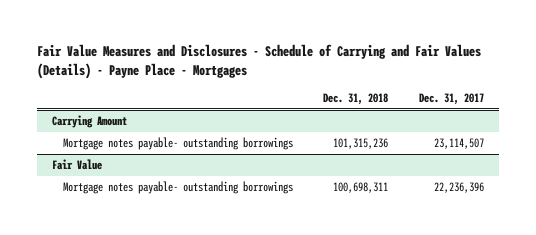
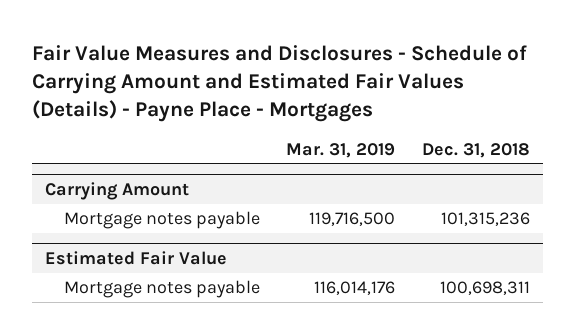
- Fair Value Measures and Disclosures - Schedule of Carrying and Fair Values (Details) - Payne Place - Mortgages
+ Fair Value Measures and Disclosures - Schedule of Carrying Amount and Estimated Fair Values (Details) - Payne Place - Mortgages
- | Dec. 31, 2018 | Dec. 31, 2017
+ | Mar. 31, 2019 | Dec. 31, 2018
@ Carrying Amount
- Mortgage notes payable- outstanding borrowings | 101,315,236 | 23,114,507
- Fair Value
- Mortgage notes payable- outstanding borrowings | 100,698,311 | 22,236,396
@ Carrying Amount
+ Mortgage notes payable | 119,716,500 | 101,315,236
+ Estimated Fair Value
+ Mortgage notes payable | 116,014,176 | 100,698,311

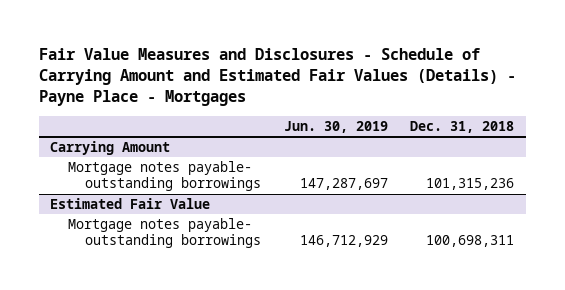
- | Mar. 31, 2019 | Dec. 31, 2018
+ | Jun. 30, 2019 | Dec. 31, 2018
@ Carrying Amount
- Mortgage notes payable | 119,716,500 | 101,315,236
+ Mortgage notes payable- outstanding borrowings | 147,287,697 | 101,315,236
@ Estimated Fair Value
- Mortgage notes payable | 116,014,176 | 100,698,311
+ Mortgage notes payable- outstanding borrowings | 146,712,929 | 100,698,311

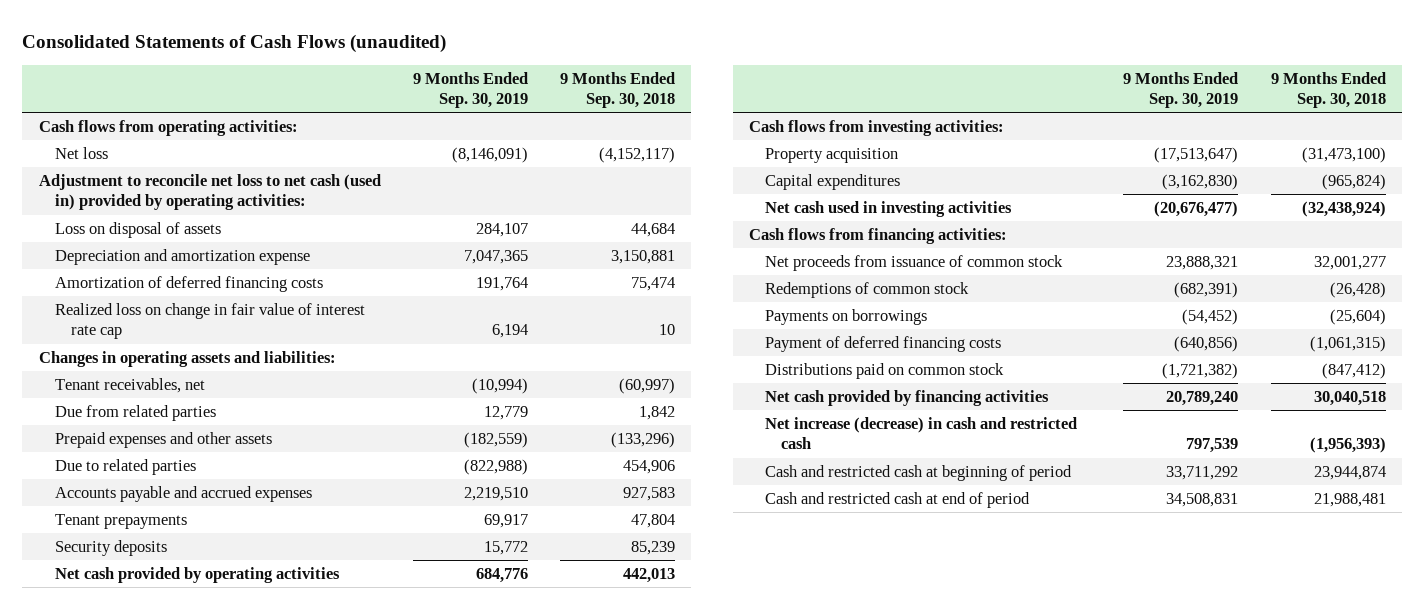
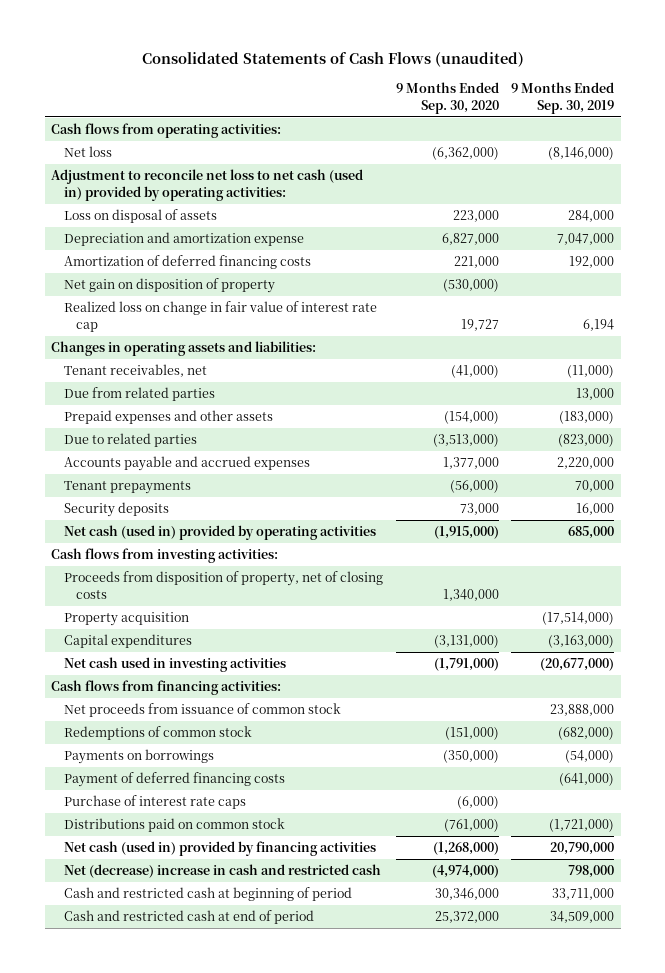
- | 9 Months Ended Sep. 30, 2019 | 9 Months Ended Sep. 30, 2018
+ | 9 Months Ended Sep. 30, 2020 | 9 Months Ended Sep. 30, 2019
- Net loss | (8,146,091) | (4,152,117)
+ Net loss | (6,362,000) | (8,146,000)
- Loss on disposal of assets | 284,107 | 44,684
- Depreciation and amortization expense | 7,047,365 | 3,150,881
- Amortization of deferred financing costs | 191,764 | 75,474
+ Loss on disposal of assets | 223,000 | 284,000
+ Depreciation and amortization expense | 6,827,000 | 7,047,000
+ Amortization of deferred financing costs | 221,000 | 192,000
+ Net gain on disposition of property | (530,000) |
- Tenant receivables, net | (10,994) | (60,997)
- Due from related parties | 12,779 | 1,842
- Prepaid expenses and other assets | (182,559) | (133,296)
- Due to related parties | (822,988) | 454,906
- Accounts payable and accrued expenses | 2,219,510 | 927,583
- Tenant prepayments | 69,917 | 47,804
- Security deposits | 15,772 | 85,239
- Net cash provided by operating activities | 684,776 | 442,013
+ Tenant receivables, net | (41,000) | (11,000)
+ Due from related parties | | 13,000
+ Prepaid expenses and other assets | (154,000) | (183,000)
+ Due to related parties | (3,513,000) | (823,000)
+ Accounts payable and accrued expenses | 1,377,000 | 2,220,000
+ Tenant prepayments | (56,000) | 70,000
+ Security deposits | 73,000 | 16,000
+ Net cash (used in) provided by operating activities | (1,915,000) | 685,000
- Property acquisition | (17,513,647) | (31,473,100)
- Capital expenditures | (3,162,830) | (965,824)
- Net cash used in investing activities | (20,676,477) | (32,438,924)
+ Proceeds from disposition of property, net of closing costs | 1,340,000 |
+ Property acquisition | | (17,514,000)
+ Capital expenditures | (3,131,000) | (3,163,000)
+ Net cash used in investing activities | (1,791,000) | (20,677,000)
- Net proceeds from issuance of common stock | 23,888,321 | 32,001,277
- Redemptions of common stock | (682,391) | (26,428)
- Payments on borrowings | (54,452) | (25,604)
- Payment of deferred financing costs | (640,856) | (1,061,315)
- Distributions paid on common stock | (1,721,382) | (847,412)
- Net cash provided by financing activities | 20,789,240 | 30,040,518
- Net increase (decrease) in cash and restricted cash | 797,539 | (1,956,393)
- Cash and restricted cash at beginning of period | 33,711,292 | 23,944,874
- Cash and restricted cash at end of period | 34,508,831 | 21,988,481
+ Net proceeds from issuance of common stock | | 23,888,000
+ Redemptions of common stock | (151,000) | (682,000)
+ Payments on borrowings | (350,000) | (54,000)
+ Payment of deferred financing costs | | (641,000)
+ Purchase of interest rate caps | (6,000) |
+ Distributions paid on common stock | (761,000) | (1,721,000)
+ Net cash (used in) provided by financing activities | (1,268,000) | 20,790,000
+ Net (decrease) increase in cash and restricted cash | (4,974,000) | 798,000
+ Cash and restricted cash at beginning of period | 30,346,000 | 33,711,000
+ Cash and restricted cash at end of period | 25,372,000 | 34,509,000

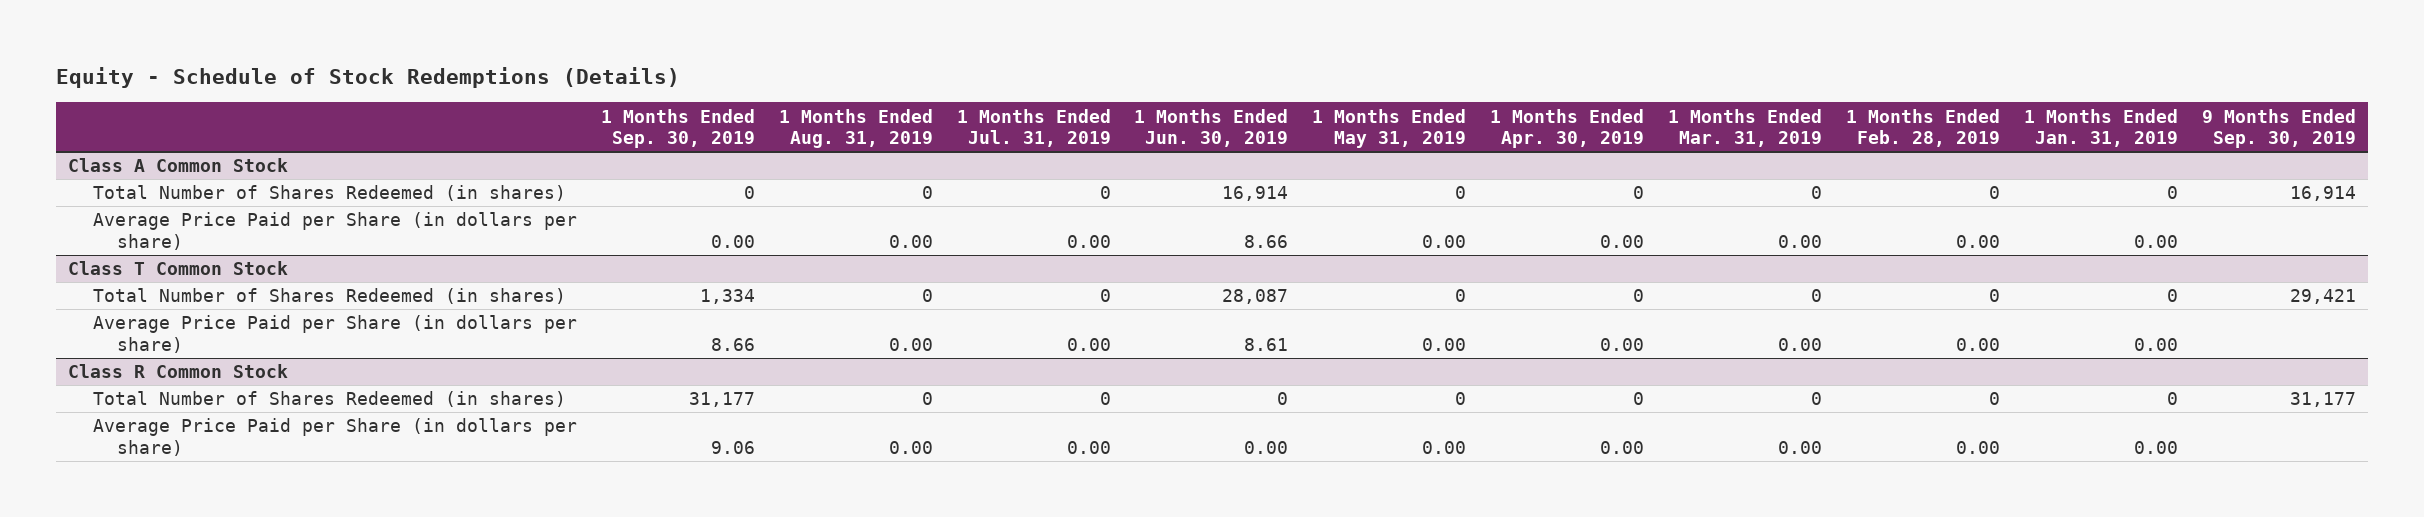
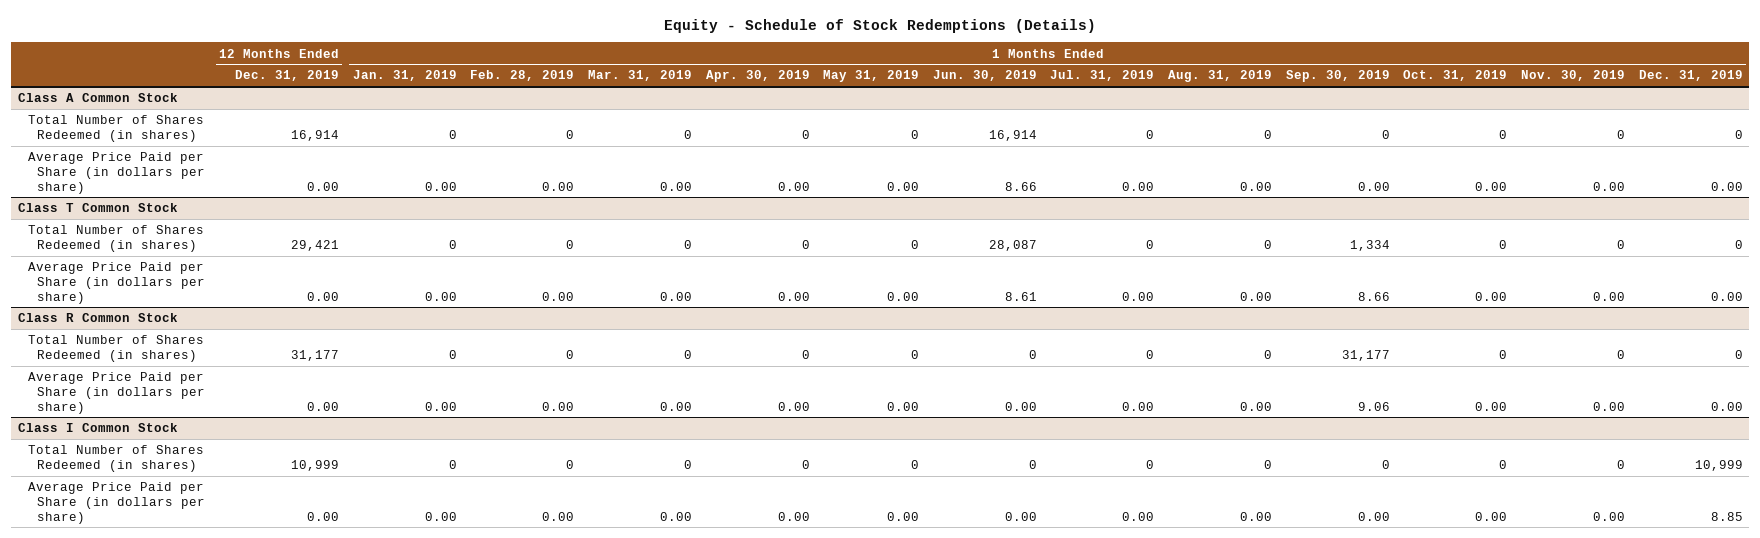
- | 1 Months Ended Sep. 30, 2019 | 1 Months Ended Aug. 31, 2019 | 1 Months Ended Jul. 31, 2019 | 1 Months Ended Jun. 30, 2019 | 1 Months Ended May 31, 2019 | 1 Months Ended Apr. 30, 2019 | 1 Months Ended Mar. 31, 2019 | 1 Months Ended Feb. 28, 2019 | 1 Months Ended Jan. 31, 2019 | 9 Months Ended Sep. 30, 2019
+ | 12 Months Ended Dec. 31, 2019 | 1 Months Ended Jan. 31, 2019 | 1 Months Ended Feb. 28, 2019 | 1 Months Ended Mar. 31, 2019 | 1 Months Ended Apr. 30, 2019 | 1 Months Ended May 31, 2019 | 1 Months Ended Jun. 30, 2019 | 1 Months Ended Jul. 31, 2019 | 1 Months Ended Aug. 31, 2019 | 1 Months Ended Sep. 30, 2019 | 1 Months Ended Oct. 31, 2019 | 1 Months Ended Nov. 30, 2019 | 1 Months Ended Dec. 31, 2019
+ Class I Common Stock
+ Total Number of Shares Redeemed (in shares) | 10,999 | 0 | 0 | 0 | 0 | 0 | 0 | 0 | 0 | 0 | 0 | 0 | 10,999
+ Average Price Paid per Share (in dollars per share) | 0.00 | 0.00 | 0.00 | 0.00 | 0.00 | 0.00 | 0.00 | 0.00 | 0.00 | 0.00 | 0.00 | 0.00 | 8.85

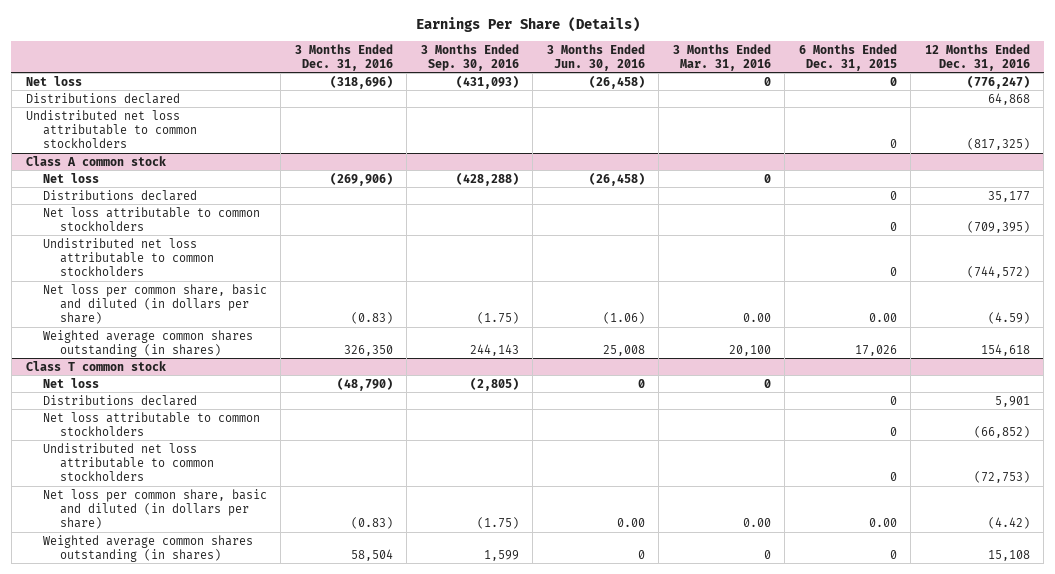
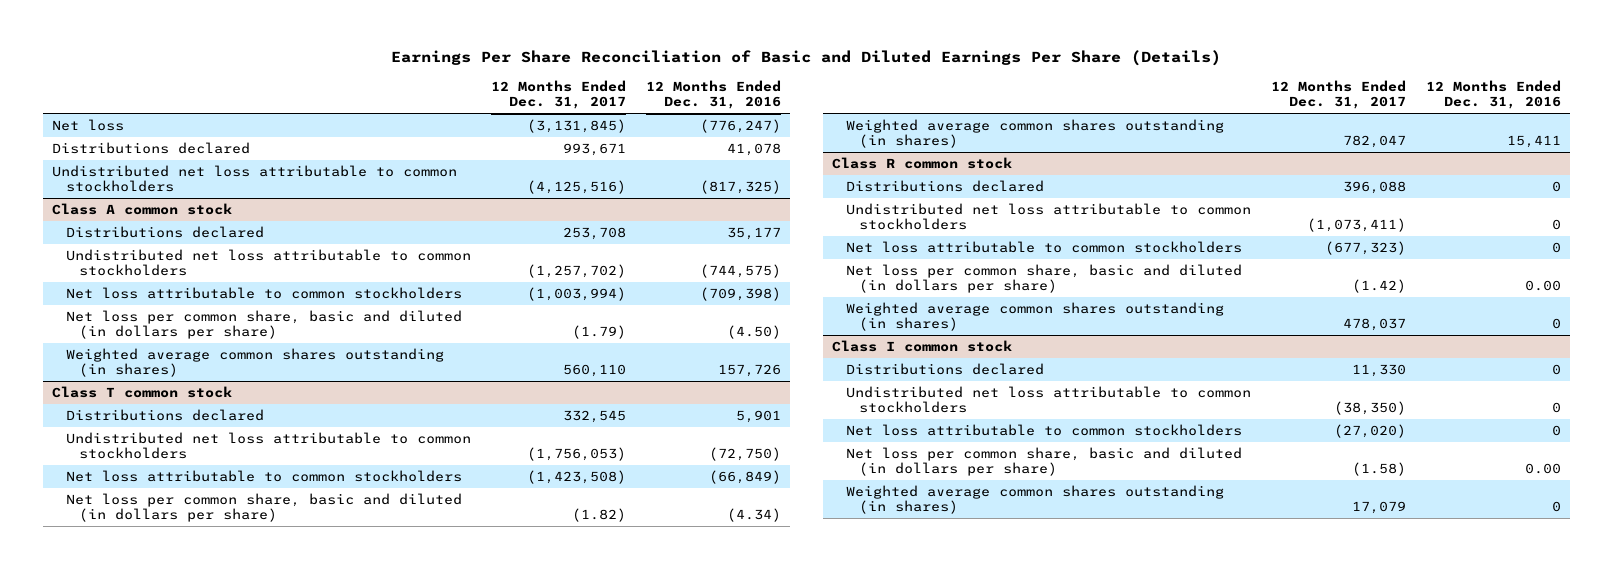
- Earnings Per Share (Details)
+ Earnings Per Share Reconciliation of Basic and Diluted Earnings Per Share (Details)
- | 3 Months Ended Dec. 31, 2016 | 3 Months Ended Sep. 30, 2016 | 3 Months Ended Jun. 30, 2016 | 3 Months Ended Mar. 31, 2016 | 6 Months Ended Dec. 31, 2015 | 12 Months Ended Dec. 31, 2016
+ | 12 Months Ended Dec. 31, 2017 | 12 Months Ended Dec. 31, 2016
- Distributions declared | | | | | | 64,868
+ Distributions declared | 993,671 | 41,078
@ Class A common stock
- Net loss | (269,906) | (428,288) | (26,458) | 0 | |
- Net loss attributable to common stockholders | | | | | 0 | (709,395)
- Undistributed net loss attributable to common stockholders | | | | | 0 | (744,572)
- Net loss per common share, basic and diluted (in dollars per share) | (0.83) | (1.75) | (1.06) | 0.00 | 0.00 | (4.59)
- Weighted average common shares outstanding (in shares) | 326,350 | 244,143 | 25,008 | 20,100 | 17,026 | 154,618
+ Undistributed net loss attributable to common stockholders | (1,257,702) | (744,575)
+ Net loss attributable to common stockholders | (1,003,994) | (709,398)
+ Net loss per common share, basic and diluted (in dollars per share) | (1.79) | (4.50)
+ Weighted average common shares outstanding (in shares) | 560,110 | 157,726
@ Class T common stock
- Net loss | (48,790) | (2,805) | 0 | 0 | |
- Net loss attributable to common stockholders | | | | | 0 | (66,852)
- Undistributed net loss attributable to common stockholders | | | | | 0 | (72,753)
- Net loss per common share, basic and diluted (in dollars per share) | (0.83) | (1.75) | 0.00 | 0.00 | 0.00 | (4.42)
- Weighted average common shares outstanding (in shares) | 58,504 | 1,599 | 0 | 0 | 0 | 15,108
+ Undistributed net loss attributable to common stockholders | (1,756,053) | (72,750)
+ Net loss attributable to common stockholders | (1,423,508) | (66,849)
+ Net loss per common share, basic and diluted (in dollars per share) | (1.82) | (4.34)
+ Weighted average common shares outstanding (in shares) | 782,047 | 15,411
+ Class R common stock
+ Distributions declared | 396,088 | 0
+ Undistributed net loss attributable to common stockholders | (1,073,411) | 0
+ Net loss attributable to common stockholders | (677,323) | 0
+ Net loss per common share, basic and diluted (in dollars per share) | (1.42) | 0.00
+ Weighted average common shares outstanding (in shares) | 478,037 | 0
+ Class I common stock
+ Distributions declared | 11,330 | 0
+ Undistributed net loss attributable to common stockholders | (38,350) | 0
+ Net loss attributable to common stockholders | (27,020) | 0
+ Net loss per common share, basic and diluted (in dollars per share) | (1.58) | 0.00
+ Weighted average common shares outstanding (in shares) | 17,079 | 0

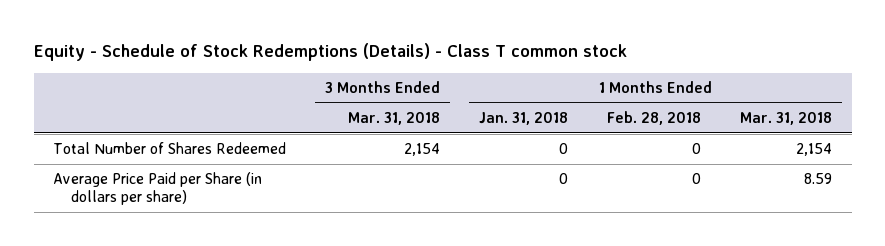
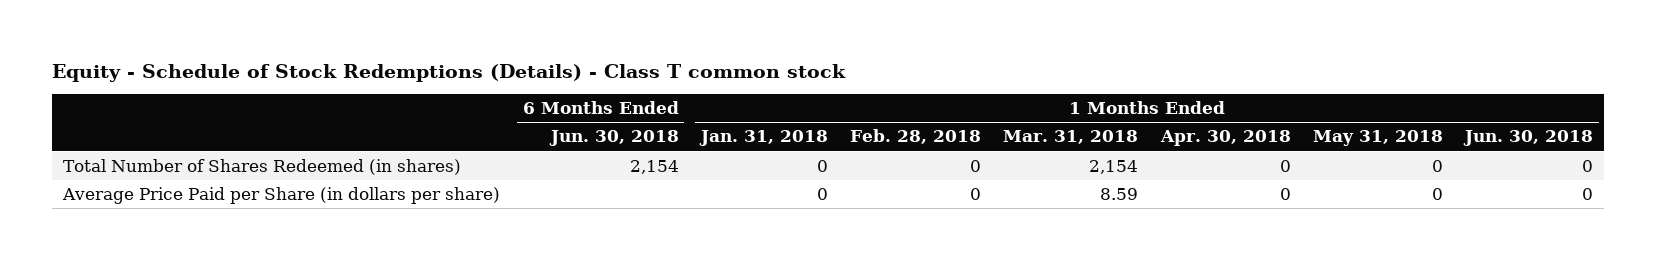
- | 3 Months Ended Mar. 31, 2018 | 1 Months Ended Jan. 31, 2018 | 1 Months Ended Feb. 28, 2018 | 1 Months Ended Mar. 31, 2018
+ | 6 Months Ended Jun. 30, 2018 | 1 Months Ended Jan. 31, 2018 | 1 Months Ended Feb. 28, 2018 | 1 Months Ended Mar. 31, 2018 | 1 Months Ended Apr. 30, 2018 | 1 Months Ended May 31, 2018 | 1 Months Ended Jun. 30, 2018
- Total Number of Shares Redeemed | 2,154 | 0 | 0 | 2,154
+ Total Number of Shares Redeemed (in shares) | 2,154 | 0 | 0 | 2,154 | 0 | 0 | 0

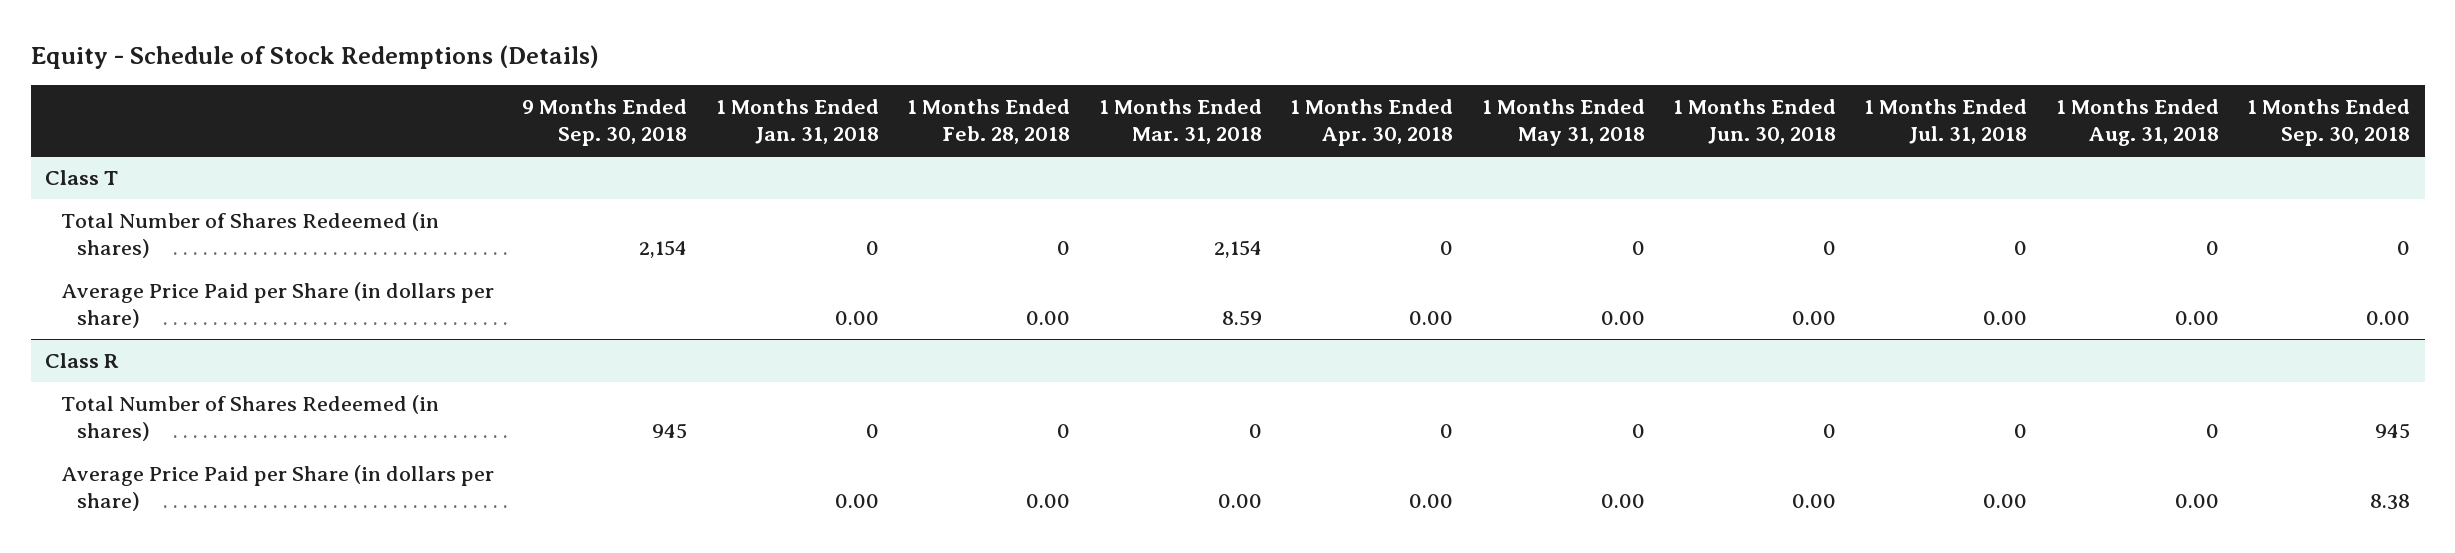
- Equity - Schedule of Stock Redemptions (Details) - Class T common stock
+ Equity - Schedule of Stock Redemptions (Details)
- | 6 Months Ended Jun. 30, 2018 | 1 Months Ended Jan. 31, 2018 | 1 Months Ended Feb. 28, 2018 | 1 Months Ended Mar. 31, 2018 | 1 Months Ended Apr. 30, 2018 | 1 Months Ended May 31, 2018 | 1 Months Ended Jun. 30, 2018
+ | 9 Months Ended Sep. 30, 2018 | 1 Months Ended Jan. 31, 2018 | 1 Months Ended Feb. 28, 2018 | 1 Months Ended Mar. 31, 2018 | 1 Months Ended Apr. 30, 2018 | 1 Months Ended May 31, 2018 | 1 Months Ended Jun. 30, 2018 | 1 Months Ended Jul. 31, 2018 | 1 Months Ended Aug. 31, 2018 | 1 Months Ended Sep. 30, 2018
+ Class T
- Average Price Paid per Share (in dollars per share) | | 0 | 0 | 8.59 | 0 | 0 | 0
+ Average Price Paid per Share (in dollars per share) | | 0.00 | 0.00 | 8.59 | 0.00 | 0.00 | 0.00 | 0.00 | 0.00 | 0.00
+ Class R
+ Total Number of Shares Redeemed (in shares) | 945 | 0 | 0 | 0 | 0 | 0 | 0 | 0 | 0 | 945
+ Average Price Paid per Share (in dollars per share) | | 0.00 | 0.00 | 0.00 | 0.00 | 0.00 | 0.00 | 0.00 | 0.00 | 8.38

